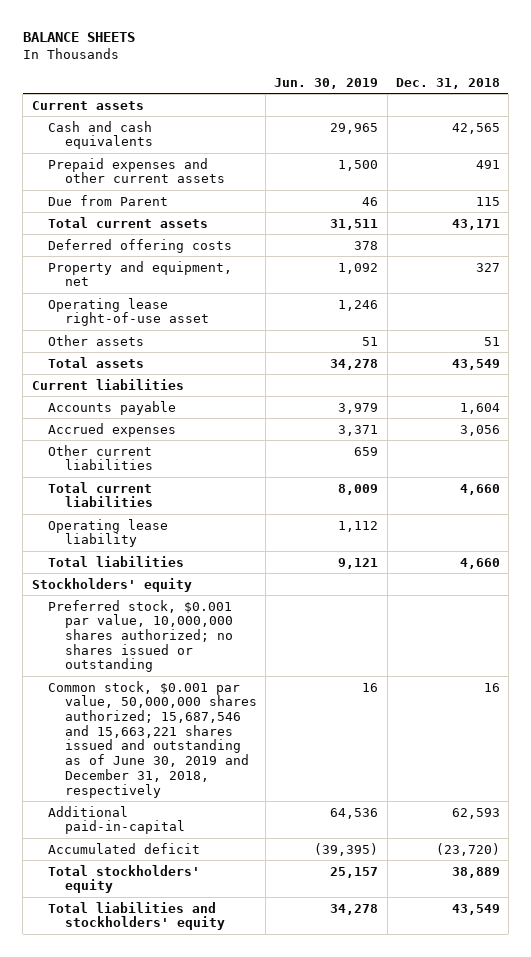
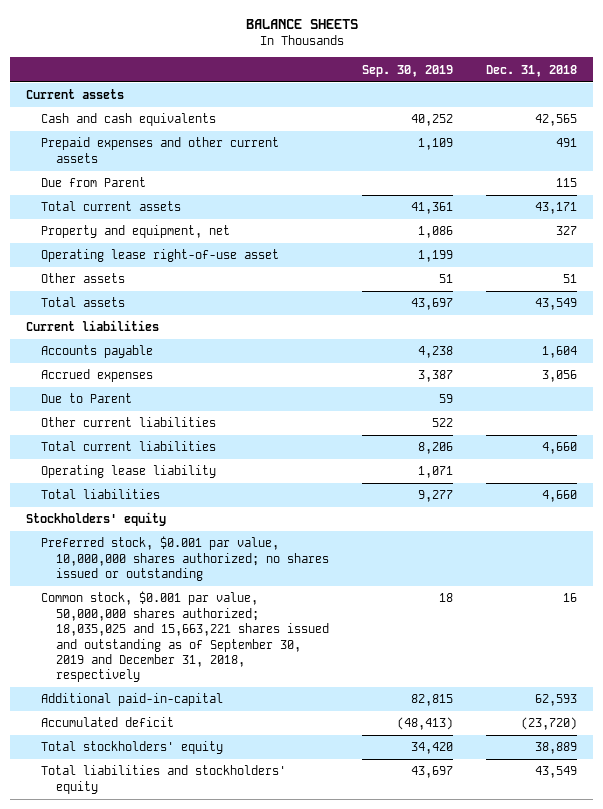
- | Jun. 30, 2019 | Dec. 31, 2018
+ | Sep. 30, 2019 | Dec. 31, 2018
- Deferred offering costs | 378 |
+ Due to Parent | 59 |
- Common stock, $0.001 par value, 50,000,000 shares authorized; 15,687,546 and 15,663,221 shares issued and outstanding as of June 30, 2019 and December 31, 2018, respectively | 16 | 16
+ Common stock, $0.001 par value, 50,000,000 shares authorized; 18,035,025 and 15,663,221 shares issued and outstanding as of September 30, 2019 and December 31, 2018, respectively | 18 | 16

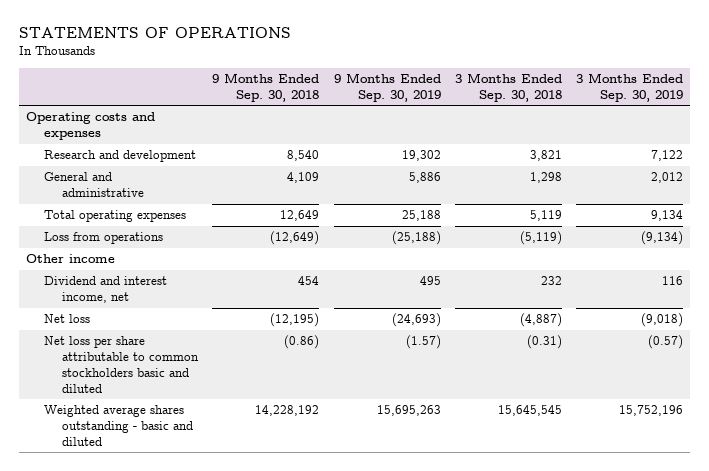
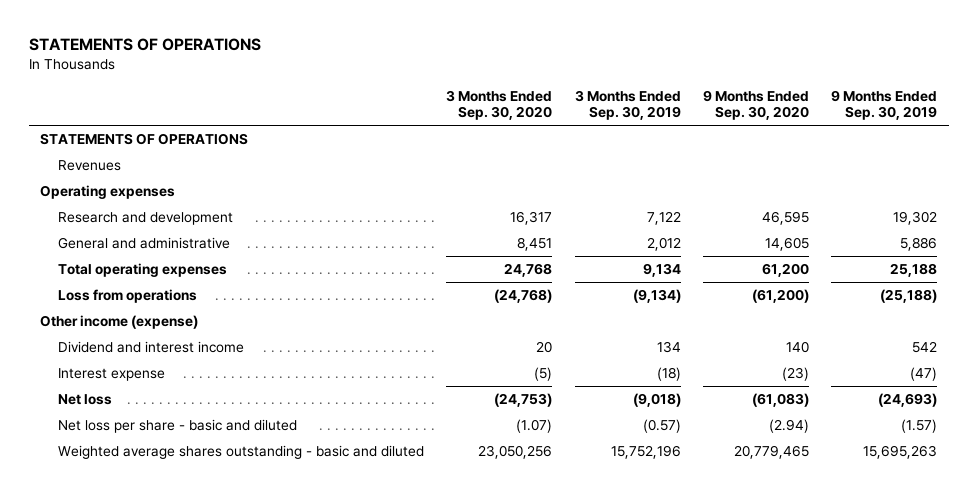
- | 9 Months Ended Sep. 30, 2018 | 9 Months Ended Sep. 30, 2019 | 3 Months Ended Sep. 30, 2018 | 3 Months Ended Sep. 30, 2019
+ | 3 Months Ended Sep. 30, 2020 | 3 Months Ended Sep. 30, 2019 | 9 Months Ended Sep. 30, 2020 | 9 Months Ended Sep. 30, 2019
- Operating costs and expenses
+ STATEMENTS OF OPERATIONS
+ Revenues
+ Operating expenses
- Other income
- Dividend and interest income, net | 454 | 495 | 232 | 116
+ Other income (expense)
+ Dividend and interest income | 20 | 134 | 140 | 542
+ Interest expense | (5) | (18) | (23) | (47)
- Net loss per share attributable to common stockholders basic and diluted | (0.86) | (1.57) | (0.31) | (0.57)
+ Net loss per share - basic and diluted | (1.07) | (0.57) | (2.94) | (1.57)

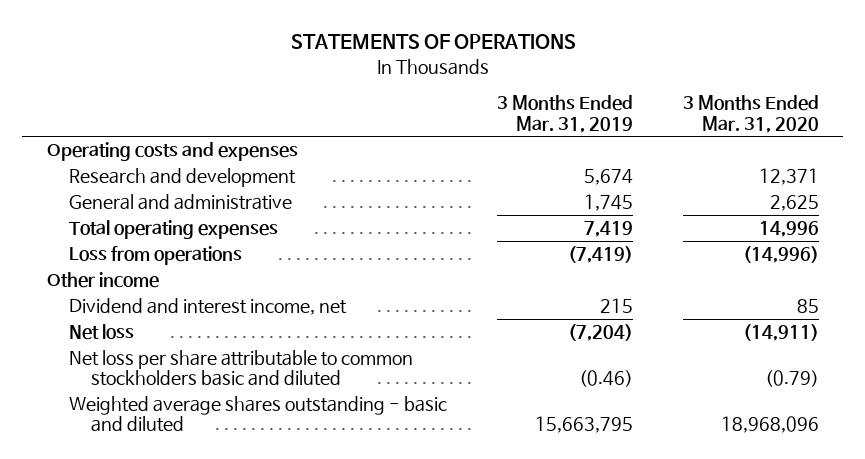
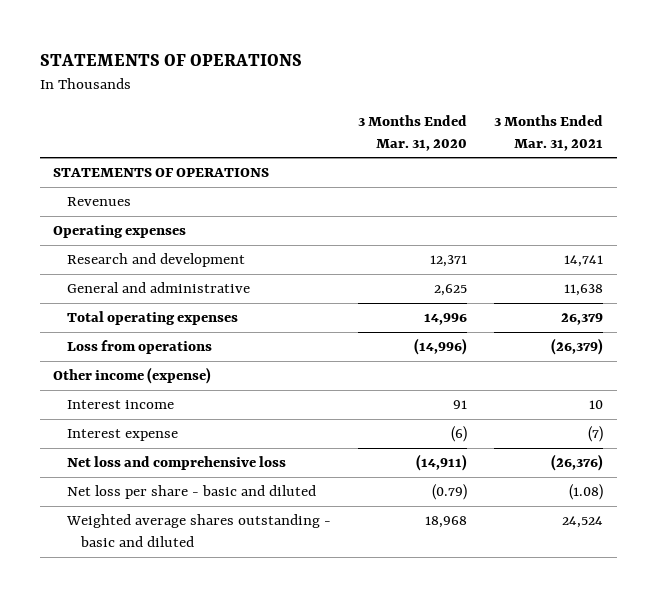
- | 3 Months Ended Mar. 31, 2019 | 3 Months Ended Mar. 31, 2020
+ | 3 Months Ended Mar. 31, 2020 | 3 Months Ended Mar. 31, 2021
- Operating costs and expenses
+ STATEMENTS OF OPERATIONS
+ Revenues
+ Operating expenses
- Other income
- Dividend and interest income, net | 215 | 85
- Net loss | (7,204) | (14,911)
- Net loss per share attributable to common stockholders basic and diluted | (0.46) | (0.79)
- Weighted average shares outstanding - basic and diluted | 15,663,795 | 18,968,096
+ Other income (expense)
+ Interest income | 91 | 10
+ Interest expense | (6) | (7)
+ Net loss and comprehensive loss | (14,911) | (26,376)
+ Net loss per share - basic and diluted | (0.79) | (1.08)
+ Weighted average shares outstanding - basic and diluted | 18,968 | 24,524

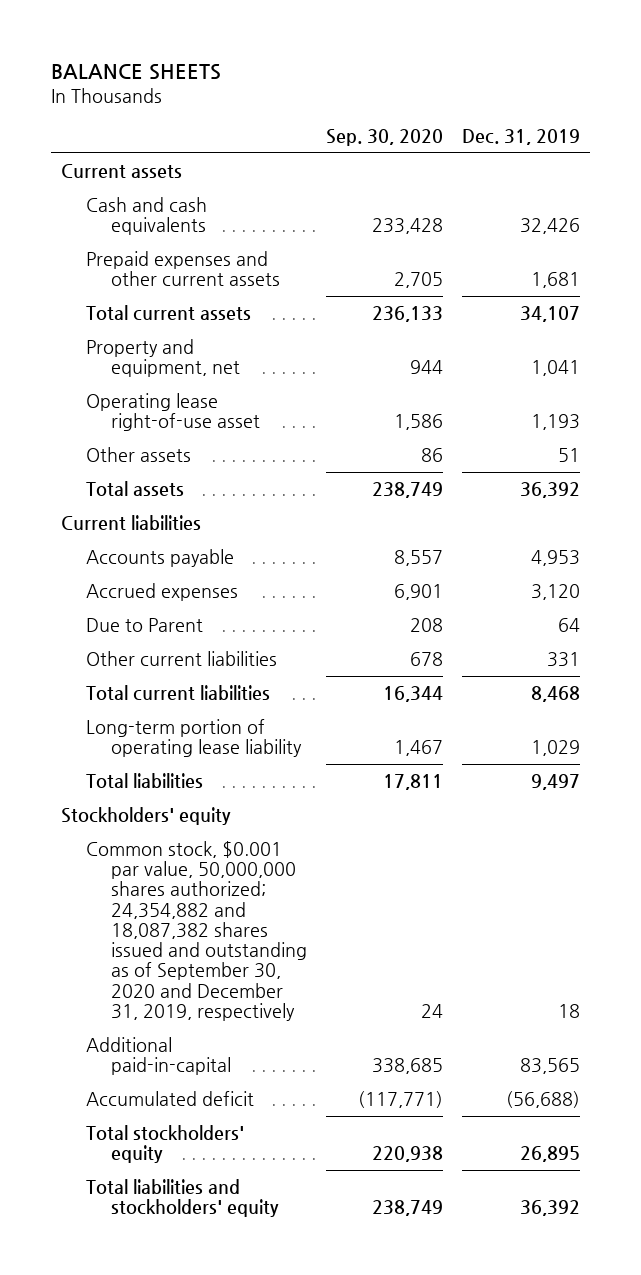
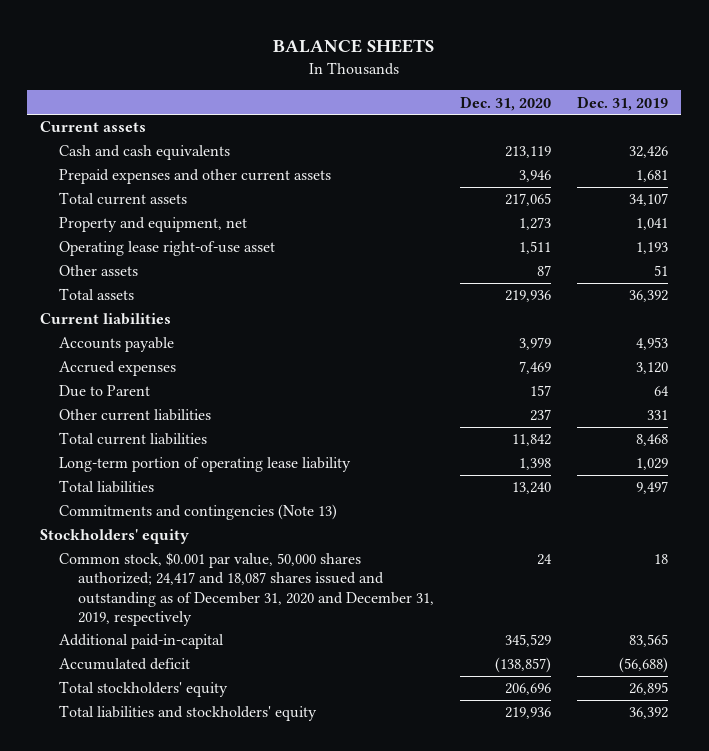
- | Sep. 30, 2020 | Dec. 31, 2019
+ | Dec. 31, 2020 | Dec. 31, 2019
+ Commitments and contingencies (Note 13)
- Common stock, $0.001 par value, 50,000,000 shares authorized; 24,354,882 and 18,087,382 shares issued and outstanding as of September 30, 2020 and December 31, 2019, respectively | 24 | 18
+ Common stock, $0.001 par value, 50,000 shares authorized; 24,417 and 18,087 shares issued and outstanding as of December 31, 2020 and December 31, 2019, respectively | 24 | 18

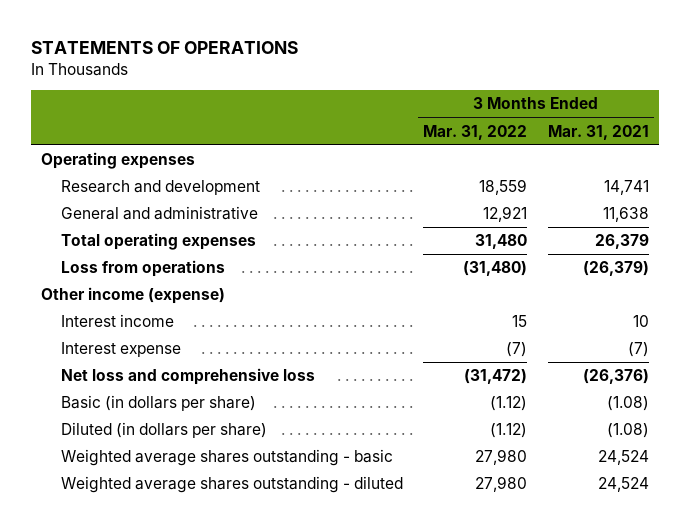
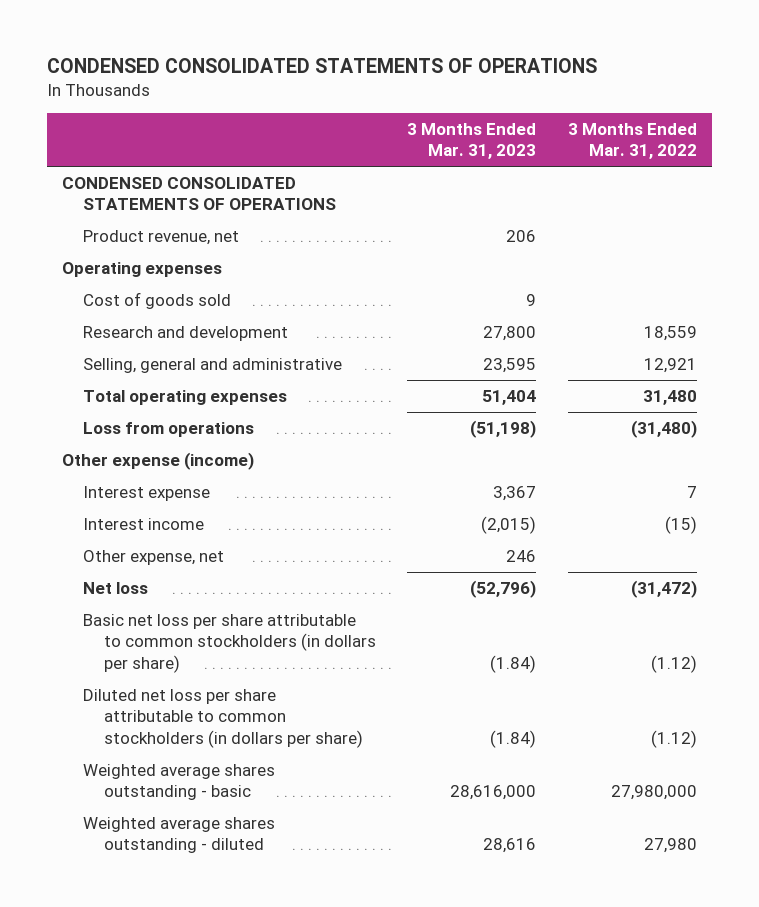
- STATEMENTS OF OPERATIONS
+ CONDENSED CONSOLIDATED STATEMENTS OF OPERATIONS
- | 3 Months Ended Mar. 31, 2022 | 3 Months Ended Mar. 31, 2021
+ | 3 Months Ended Mar. 31, 2023 | 3 Months Ended Mar. 31, 2022
+ CONDENSED CONSOLIDATED STATEMENTS OF OPERATIONS
+ Product revenue, net | 206 |
+ Cost of goods sold | 9 |
- General and administrative | 12,921 | 11,638
+ Selling, general and administrative | 23,595 | 12,921
- Other income (expense)
- Interest income | 15 | 10
- Interest expense | (7) | (7)
- Net loss and comprehensive loss | (31,472) | (26,376)
- Basic (in dollars per share) | (1.12) | (1.08)
- Diluted (in dollars per share) | (1.12) | (1.08)
- Weighted average shares outstanding - basic | 27,980 | 24,524
+ Other expense (income)
+ Interest expense | 3,367 | 7
+ Interest income | (2,015) | (15)
+ Other expense, net | 246 |
+ Net loss | (52,796) | (31,472)
+ Basic net loss per share attributable to common stockholders (in dollars per share) | (1.84) | (1.12)
+ Diluted net loss per share attributable to common stockholders (in dollars per share) | (1.84) | (1.12)
+ Weighted average shares outstanding - basic | 28,616,000 | 27,980,000

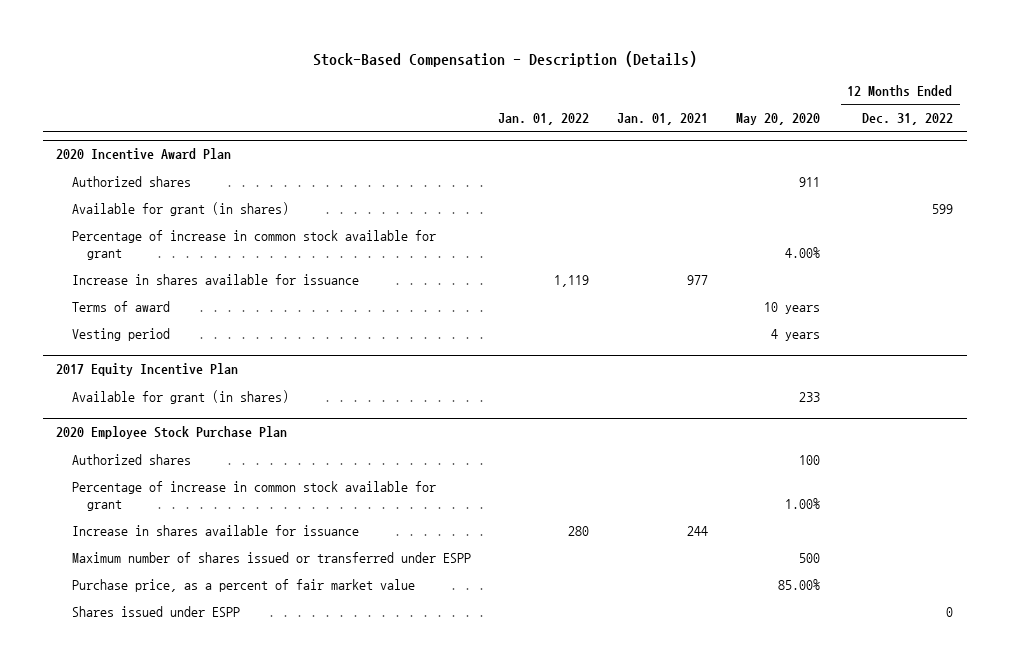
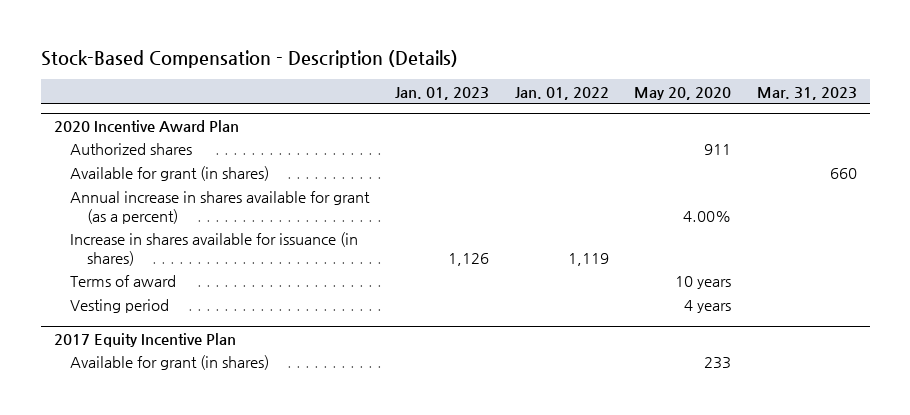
- | Jan. 01, 2022 | Jan. 01, 2021 | May 20, 2020 | 12 Months Ended Dec. 31, 2022
+ | Jan. 01, 2023 | Jan. 01, 2022 | May 20, 2020 | Mar. 31, 2023
@ 2020 Incentive Award Plan
- Percentage of increase in common stock available for grant | | | 4.00% |
- Increase in shares available for issuance | 1,119 | 977 | |
+ Annual increase in shares available for grant (as a percent) | | | 4.00% |
+ Increase in shares available for issuance (in shares) | 1,126 | 1,119 | |
- 2020 Employee Stock Purchase Plan
- Authorized shares | | | 100 |
- Percentage of increase in common stock available for grant | | | 1.00% |
- Increase in shares available for issuance | 280 | 244 | |
- Maximum number of shares issued or transferred under ESPP | | | 500 |
- Purchase price, as a percent of fair market value | | | 85.00% |
- Shares issued under ESPP | | | | 0

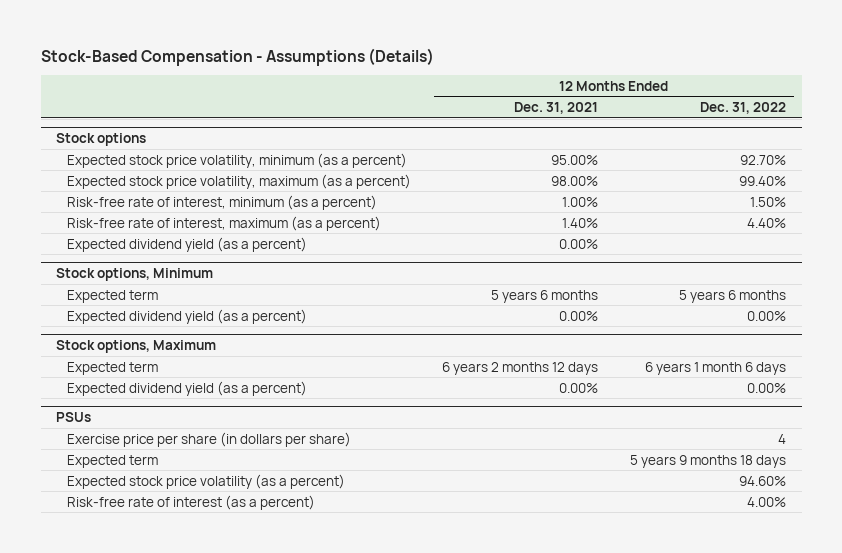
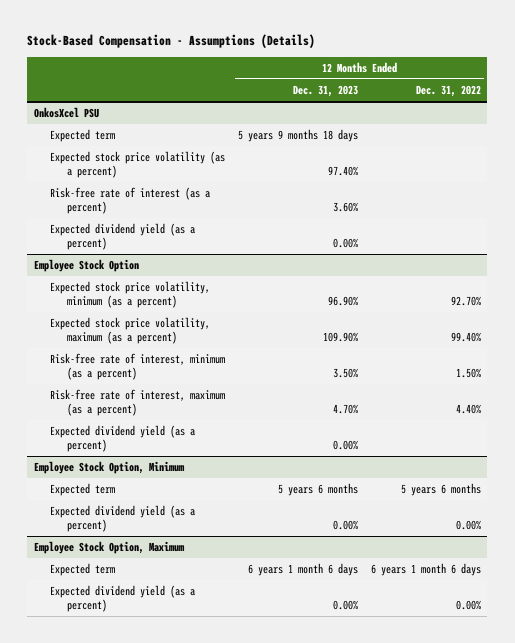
- | 12 Months Ended Dec. 31, 2021 | 12 Months Ended Dec. 31, 2022
+ | 12 Months Ended Dec. 31, 2023 | 12 Months Ended Dec. 31, 2022
- Stock options
+ OnkosXcel PSU
+ Expected term | 5 years 9 months 18 days |
+ Expected stock price volatility (as a percent) | 97.40% |
+ Risk-free rate of interest (as a percent) | 3.60% |
+ Expected dividend yield (as a percent) | 0.00% |
+ Employee Stock Option
- Stock options, Minimum
+ Employee Stock Option, Minimum
- Stock options, Maximum
+ Employee Stock Option, Maximum
- PSUs
- Exercise price per share (in dollars per share) | | 4
- Expected term | | 5 years 9 months 18 days
- Expected stock price volatility (as a percent) | | 94.60%
- Risk-free rate of interest (as a percent) | | 4.00%

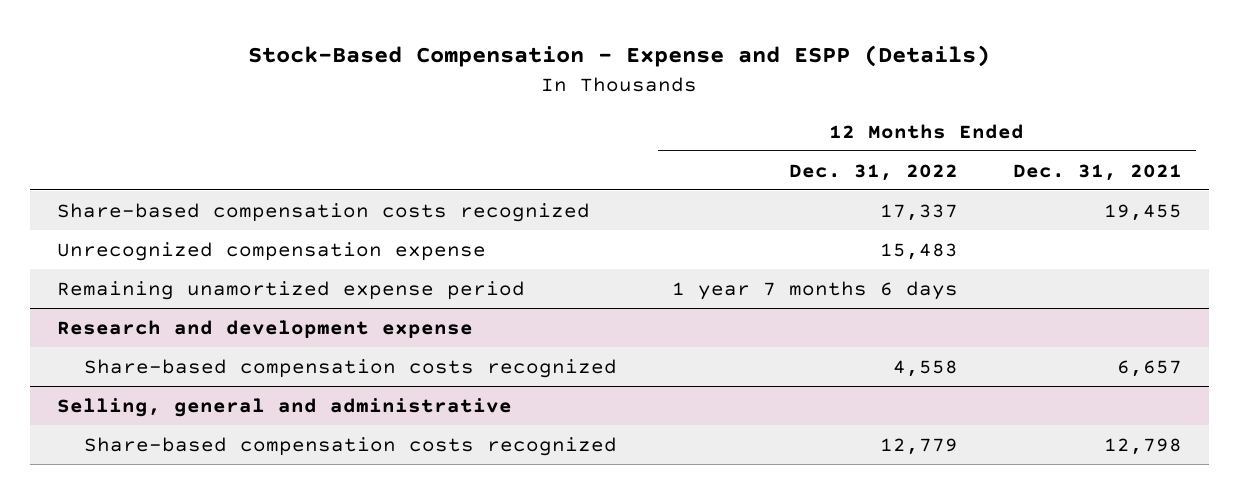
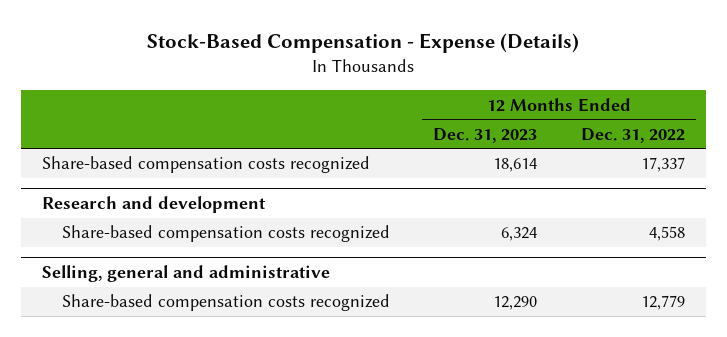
- Stock-Based Compensation - Expense and ESPP (Details)
+ Stock-Based Compensation - Expense (Details)
- | 12 Months Ended Dec. 31, 2022 | 12 Months Ended Dec. 31, 2021
+ | 12 Months Ended Dec. 31, 2023 | 12 Months Ended Dec. 31, 2022
- Unrecognized compensation expense | 15,483 |
- Remaining unamortized expense period | 1 year 7 months 6 days |
- Research and development expense
+ Research and development

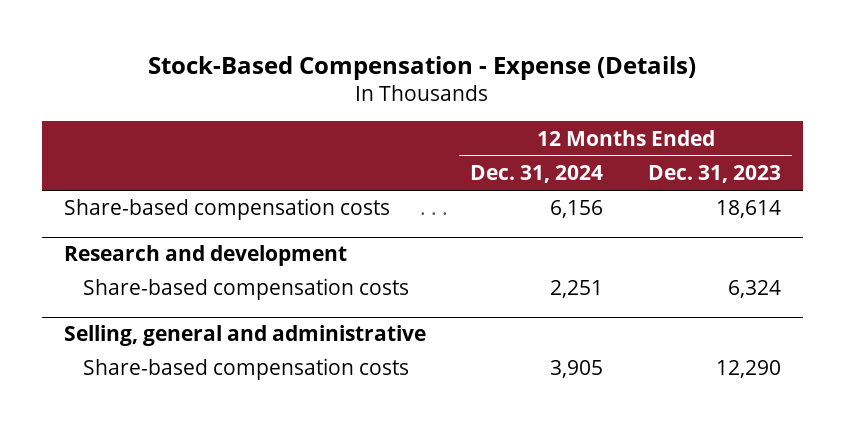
- | 12 Months Ended Dec. 31, 2023 | 12 Months Ended Dec. 31, 2022
+ | 12 Months Ended Dec. 31, 2024 | 12 Months Ended Dec. 31, 2023
- Share-based compensation costs recognized | 18,614 | 17,337
+ Share-based compensation costs | 6,156 | 18,614
@ Research and development
- Share-based compensation costs recognized | 6,324 | 4,558
+ Share-based compensation costs | 2,251 | 6,324
@ Selling, general and administrative
- Share-based compensation costs recognized | 12,290 | 12,779
+ Share-based compensation costs | 3,905 | 12,290

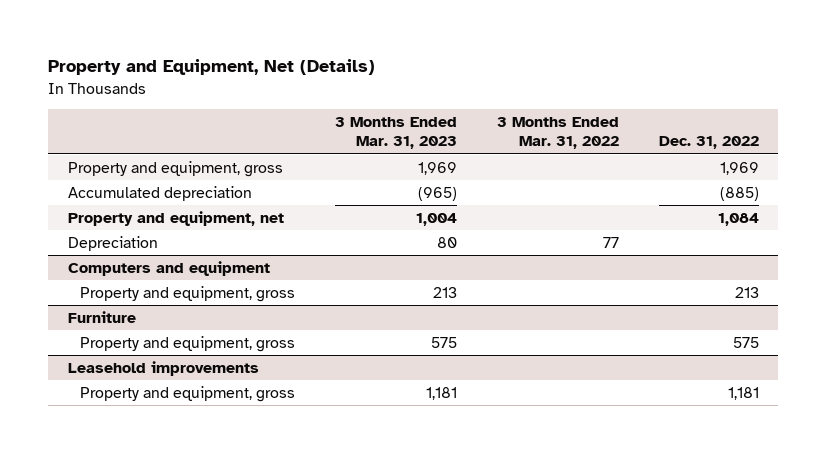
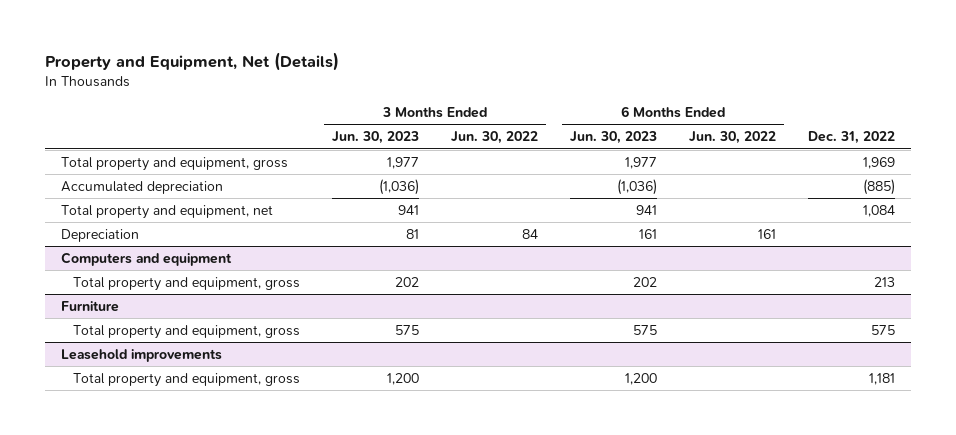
- | 3 Months Ended Mar. 31, 2023 | 3 Months Ended Mar. 31, 2022 | Dec. 31, 2022
+ | 3 Months Ended Jun. 30, 2023 | 3 Months Ended Jun. 30, 2022 | 6 Months Ended Jun. 30, 2023 | 6 Months Ended Jun. 30, 2022 | Dec. 31, 2022
- Property and equipment, gross | 1,969 | | 1,969
+ Total property and equipment, gross | 1,977 | | 1,977 | | 1,969
- Property and equipment, net | 1,004 | | 1,084
+ Total property and equipment, net | 941 | | 941 | | 1,084
@ Computers and equipment
- Property and equipment, gross | 213 | | 213
+ Total property and equipment, gross | 202 | | 202 | | 213
@ Furniture
- Property and equipment, gross | 575 | | 575
+ Total property and equipment, gross | 575 | | 575 | | 575
@ Leasehold improvements
- Property and equipment, gross | 1,181 | | 1,181
+ Total property and equipment, gross | 1,200 | | 1,200 | | 1,181

